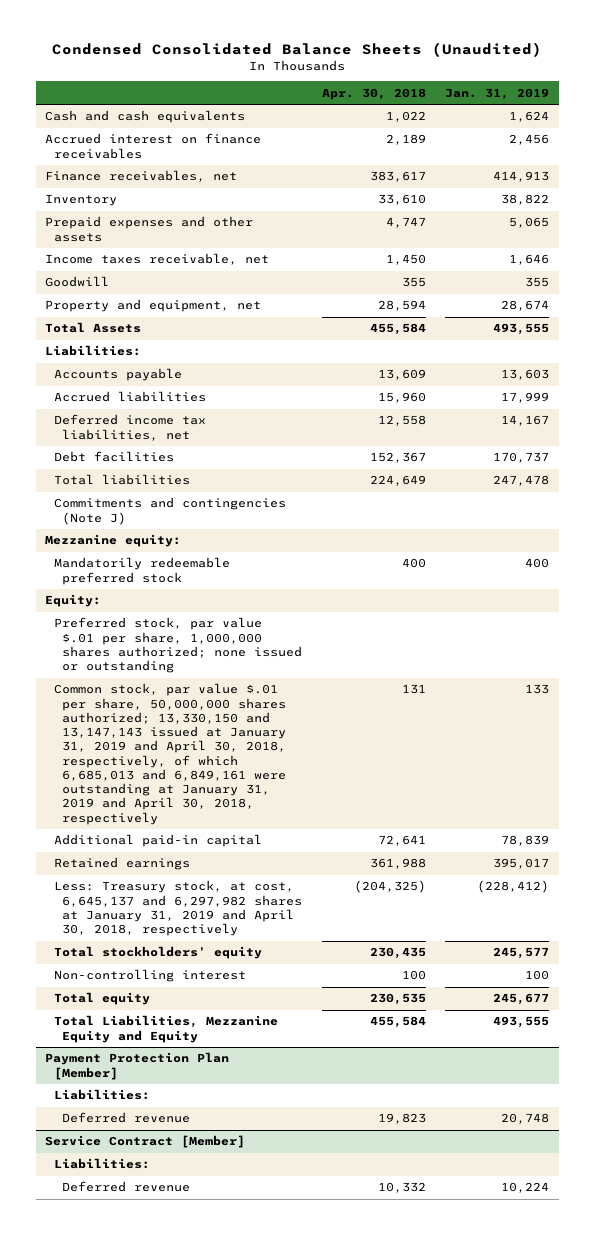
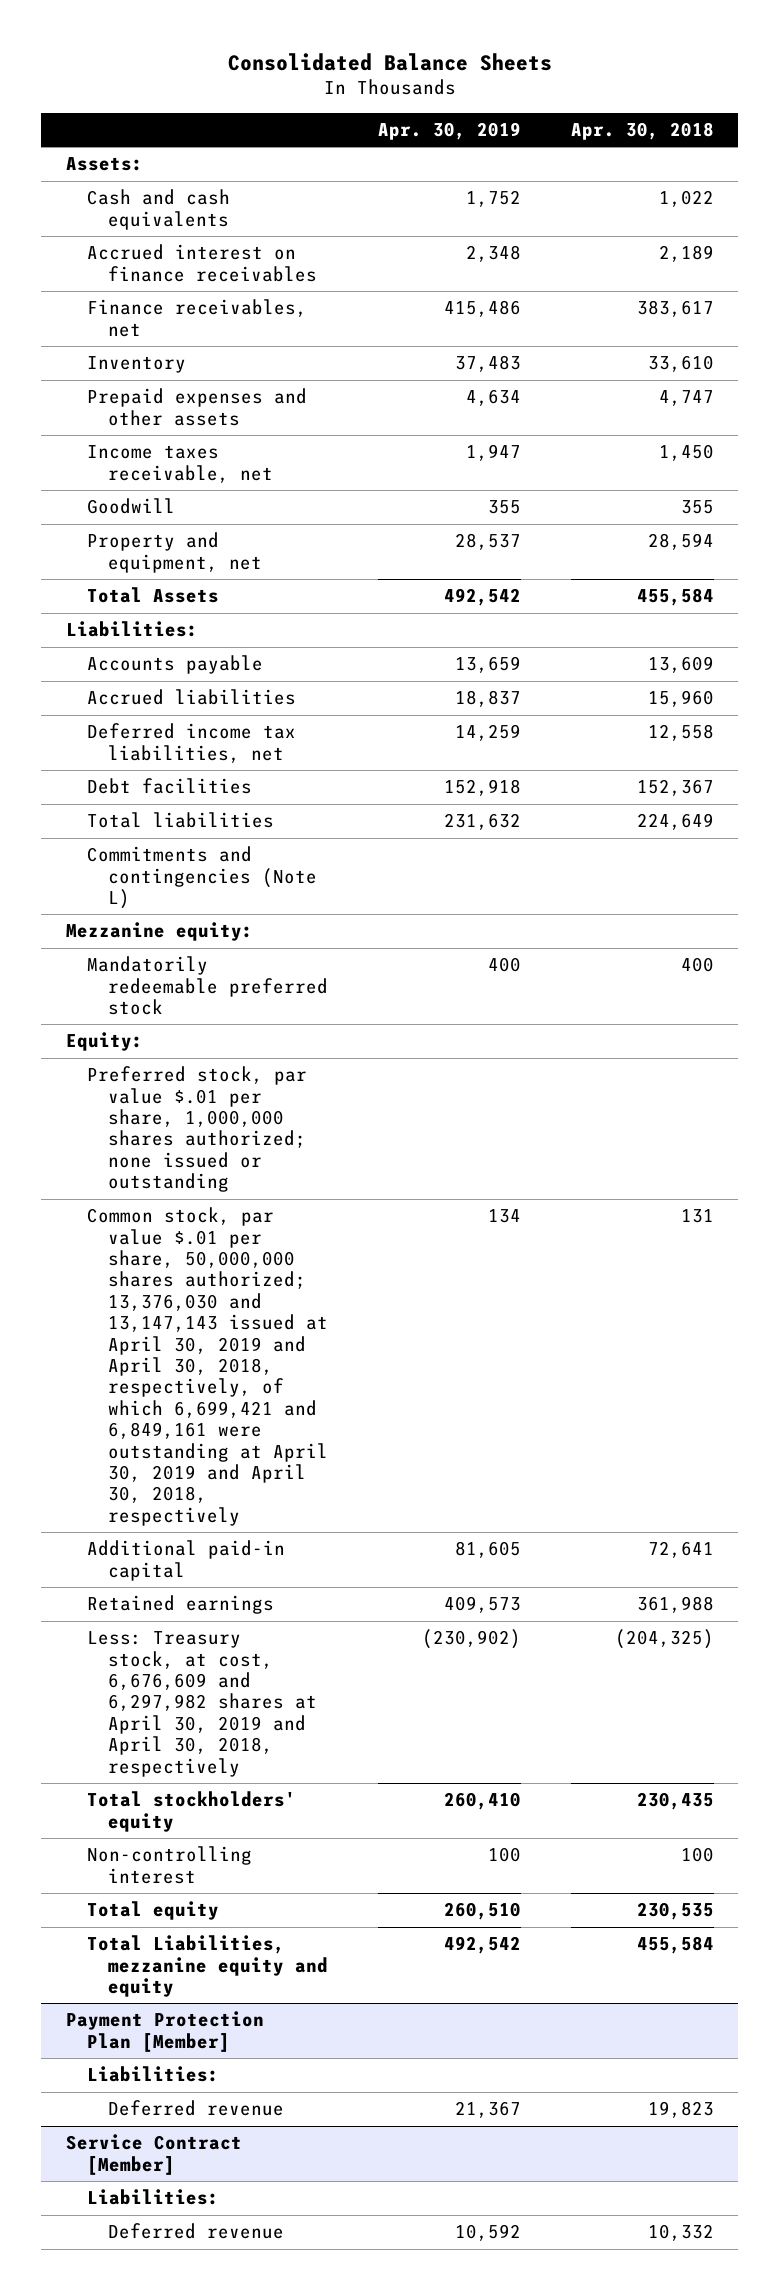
- Condensed Consolidated Balance Sheets (Unaudited)
+ Consolidated Balance Sheets
- | Apr. 30, 2018 | Jan. 31, 2019
+ | Apr. 30, 2019 | Apr. 30, 2018
+ Assets:
- Commitments and contingencies (Note J)
+ Commitments and contingencies (Note L)
- Common stock, par value $.01 per share, 50,000,000 shares authorized; 13,330,150 and 13,147,143 issued at January 31, 2019 and April 30, 2018, respectively, of which 6,685,013 and 6,849,161 were outstanding at January 31, 2019 and April 30, 2018, respectively | 131 | 133
+ Common stock, par value $.01 per share, 50,000,000 shares authorized; 13,376,030 and 13,147,143 issued at April 30, 2019 and April 30, 2018, respectively, of which 6,699,421 and 6,849,161 were outstanding at April 30, 2019 and April 30, 2018, respectively | 134 | 131
- Less: Treasury stock, at cost, 6,645,137 and 6,297,982 shares at January 31, 2019 and April 30, 2018, respectively | (204,325) | (228,412)
+ Less: Treasury stock, at cost, 6,676,609 and 6,297,982 shares at April 30, 2019 and April 30, 2018, respectively | (230,902) | (204,325)
- Total Liabilities, Mezzanine Equity and Equity | 455,584 | 493,555
+ Total Liabilities, mezzanine equity and equity | 492,542 | 455,584

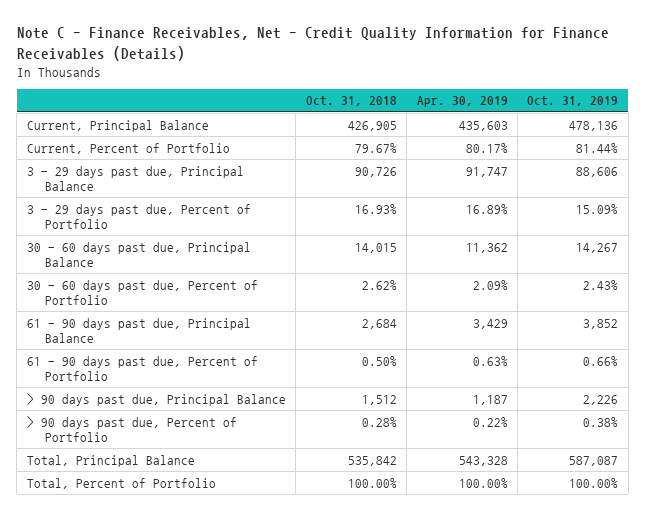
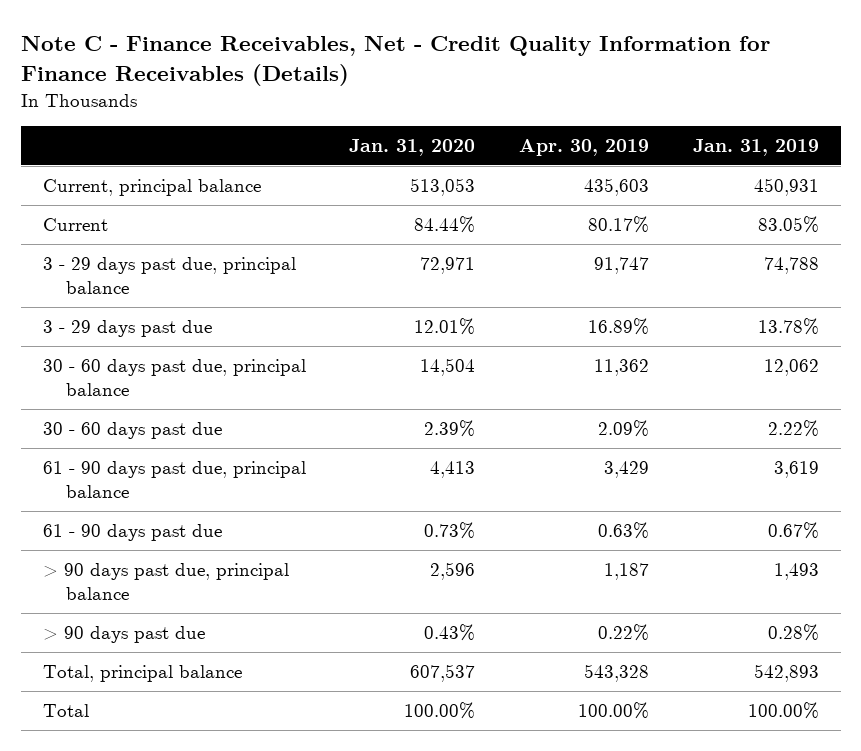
- | Oct. 31, 2018 | Apr. 30, 2019 | Oct. 31, 2019
+ | Jan. 31, 2020 | Apr. 30, 2019 | Jan. 31, 2019
- Current, Principal Balance | 426,905 | 435,603 | 478,136
- Current, Percent of Portfolio | 79.67% | 80.17% | 81.44%
- 3 - 29 days past due, Principal Balance | 90,726 | 91,747 | 88,606
- 3 - 29 days past due, Percent of Portfolio | 16.93% | 16.89% | 15.09%
- 30 - 60 days past due, Principal Balance | 14,015 | 11,362 | 14,267
- 30 - 60 days past due, Percent of Portfolio | 2.62% | 2.09% | 2.43%
- 61 - 90 days past due, Principal Balance | 2,684 | 3,429 | 3,852
- 61 - 90 days past due, Percent of Portfolio | 0.50% | 0.63% | 0.66%
- > 90 days past due, Principal Balance | 1,512 | 1,187 | 2,226
- > 90 days past due, Percent of Portfolio | 0.28% | 0.22% | 0.38%
- Total, Principal Balance | 535,842 | 543,328 | 587,087
- Total, Percent of Portfolio | 100.00% | 100.00% | 100.00%
+ Current, principal balance | 513,053 | 435,603 | 450,931
+ Current | 84.44% | 80.17% | 83.05%
+ 3 - 29 days past due, principal balance | 72,971 | 91,747 | 74,788
+ 3 - 29 days past due | 12.01% | 16.89% | 13.78%
+ 30 - 60 days past due, principal balance | 14,504 | 11,362 | 12,062
+ 30 - 60 days past due | 2.39% | 2.09% | 2.22%
+ 61 - 90 days past due, principal balance | 4,413 | 3,429 | 3,619
+ 61 - 90 days past due | 0.73% | 0.63% | 0.67%
+ > 90 days past due, principal balance | 2,596 | 1,187 | 1,493
+ > 90 days past due | 0.43% | 0.22% | 0.28%
+ Total, principal balance | 607,537 | 543,328 | 542,893
+ Total | 100.00% | 100.00% | 100.00%

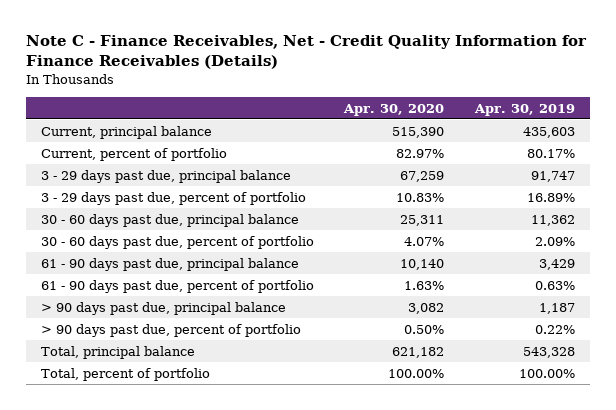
- | Jan. 31, 2020 | Apr. 30, 2019 | Jan. 31, 2019
+ | Apr. 30, 2020 | Apr. 30, 2019
- Current | 84.44% | 80.17% | 83.05%
+ Current, percent of portfolio | 82.97% | 80.17%
- 3 - 29 days past due | 12.01% | 16.89% | 13.78%
+ 3 - 29 days past due, percent of portfolio | 10.83% | 16.89%
- 30 - 60 days past due | 2.39% | 2.09% | 2.22%
+ 30 - 60 days past due, percent of portfolio | 4.07% | 2.09%
- 61 - 90 days past due | 0.73% | 0.63% | 0.67%
+ 61 - 90 days past due, percent of portfolio | 1.63% | 0.63%
- > 90 days past due | 0.43% | 0.22% | 0.28%
+ > 90 days past due, percent of portfolio | 0.50% | 0.22%
- Total | 100.00% | 100.00% | 100.00%
+ Total, percent of portfolio | 100.00% | 100.00%

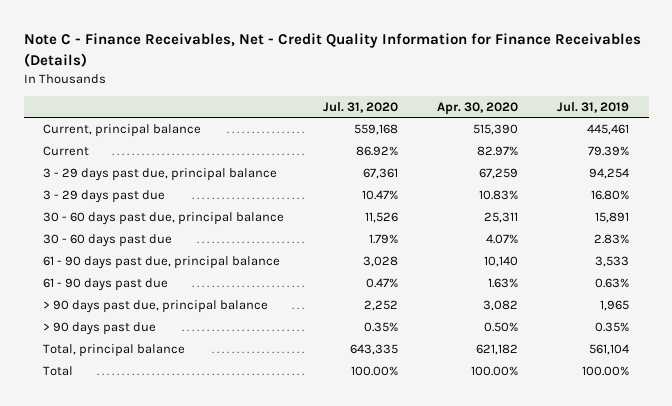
- | Apr. 30, 2020 | Apr. 30, 2019
+ | Jul. 31, 2020 | Apr. 30, 2020 | Jul. 31, 2019
- Current, percent of portfolio | 82.97% | 80.17%
+ Current | 86.92% | 82.97% | 79.39%
- 3 - 29 days past due, percent of portfolio | 10.83% | 16.89%
+ 3 - 29 days past due | 10.47% | 10.83% | 16.80%
- 30 - 60 days past due, percent of portfolio | 4.07% | 2.09%
+ 30 - 60 days past due | 1.79% | 4.07% | 2.83%
- 61 - 90 days past due, percent of portfolio | 1.63% | 0.63%
+ 61 - 90 days past due | 0.47% | 1.63% | 0.63%
- > 90 days past due, percent of portfolio | 0.50% | 0.22%
+ > 90 days past due | 0.35% | 0.50% | 0.35%
- Total, percent of portfolio | 100.00% | 100.00%
+ Total | 100.00% | 100.00% | 100.00%

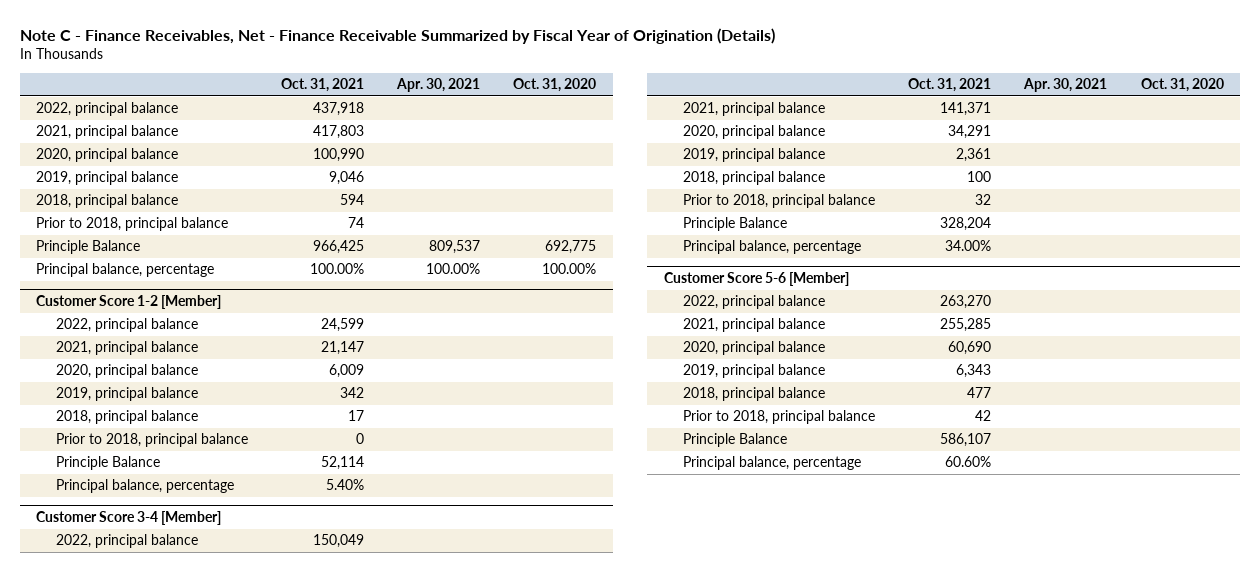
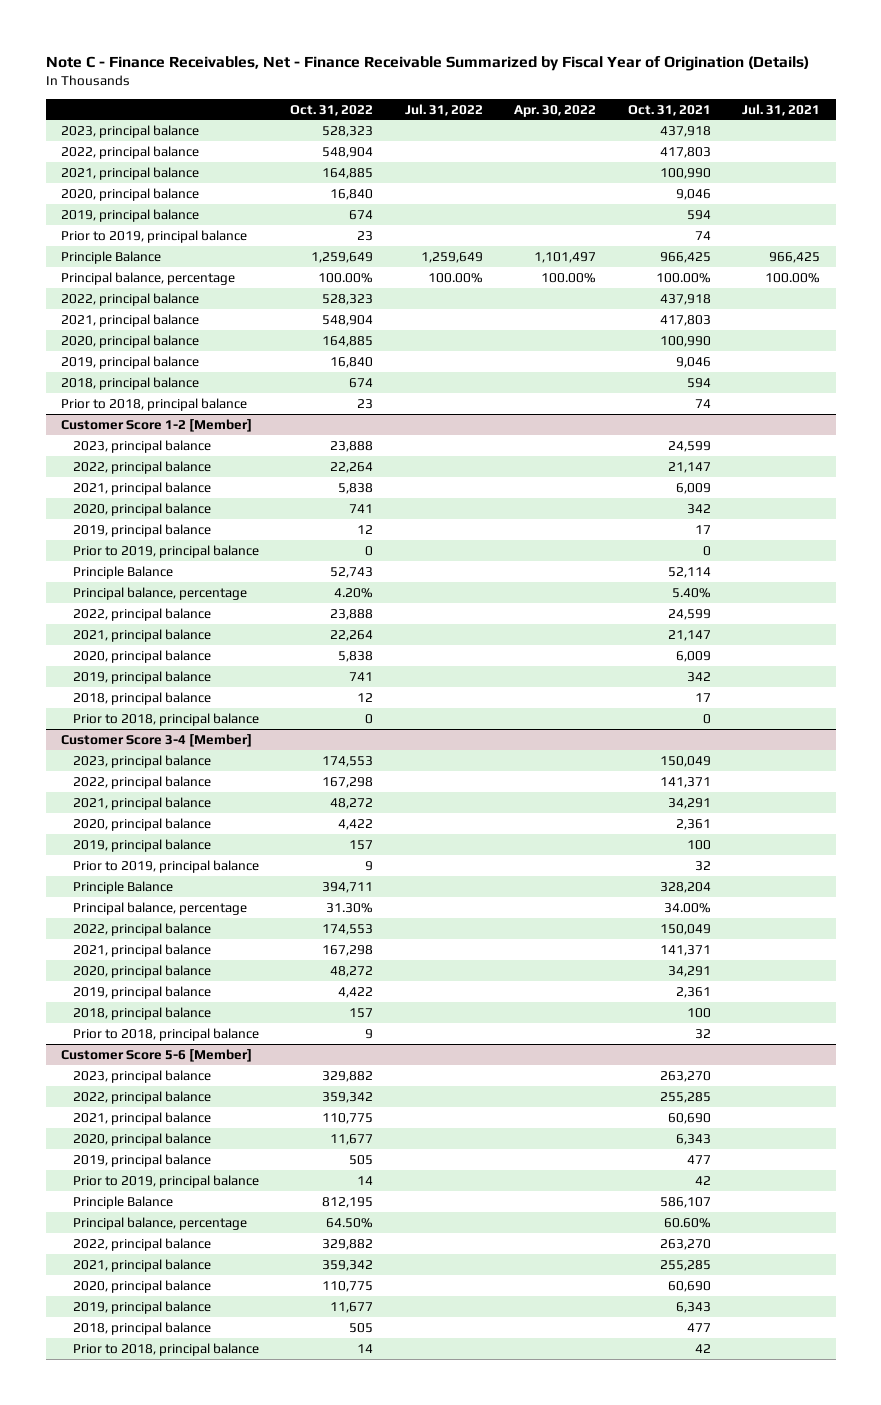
- | Oct. 31, 2021 | Apr. 30, 2021 | Oct. 31, 2020
+ | Oct. 31, 2022 | Jul. 31, 2022 | Apr. 30, 2022 | Oct. 31, 2021 | Jul. 31, 2021
+ 2023, principal balance | 528,323 | | | 437,918 |
+ 2022, principal balance | 548,904 | | | 417,803 |
+ 2021, principal balance | 164,885 | | | 100,990 |
+ 2020, principal balance | 16,840 | | | 9,046 |
+ 2019, principal balance | 674 | | | 594 |
+ Prior to 2019, principal balance | 23 | | | 74 |
moved up: Principle Balance | 1,259,649 | 1,259,649 | 1,101,497 | 966,425 | 966,425
moved up: Principal balance, percentage | 100.00% | 100.00% | 100.00% | 100.00% | 100.00%
@ Customer Score 1-2 [Member]
+ 2023, principal balance | 23,888 | | | 24,599 |
+ 2022, principal balance | 22,264 | | | 21,147 |
+ 2021, principal balance | 5,838 | | | 6,009 |
+ 2020, principal balance | 741 | | | 342 |
+ 2019, principal balance | 12 | | | 17 |
+ Prior to 2019, principal balance | 0 | | | 0 |
moved up: Principle Balance | 52,743 | | | 52,114 |
moved up: Principal balance, percentage | 4.20% | | | 5.40% |
@ Customer Score 3-4 [Member]
+ 2023, principal balance | 174,553 | | | 150,049 |
+ 2022, principal balance | 167,298 | | | 141,371 |
+ 2021, principal balance | 48,272 | | | 34,291 |
+ 2020, principal balance | 4,422 | | | 2,361 |
+ 2019, principal balance | 157 | | | 100 |
+ Prior to 2019, principal balance | 9 | | | 32 |
moved up: Principle Balance | 394,711 | | | 328,204 |
moved up: Principal balance, percentage | 31.30% | | | 34.00% |
@ Customer Score 5-6 [Member]
+ 2023, principal balance | 329,882 | | | 263,270 |
+ 2022, principal balance | 359,342 | | | 255,285 |
+ 2021, principal balance | 110,775 | | | 60,690 |
+ 2020, principal balance | 11,677 | | | 6,343 |
+ 2019, principal balance | 505 | | | 477 |
+ Prior to 2019, principal balance | 14 | | | 42 |
moved up: Principle Balance | 812,195 | | | 586,107 |
moved up: Principal balance, percentage | 64.50% | | | 60.60% |

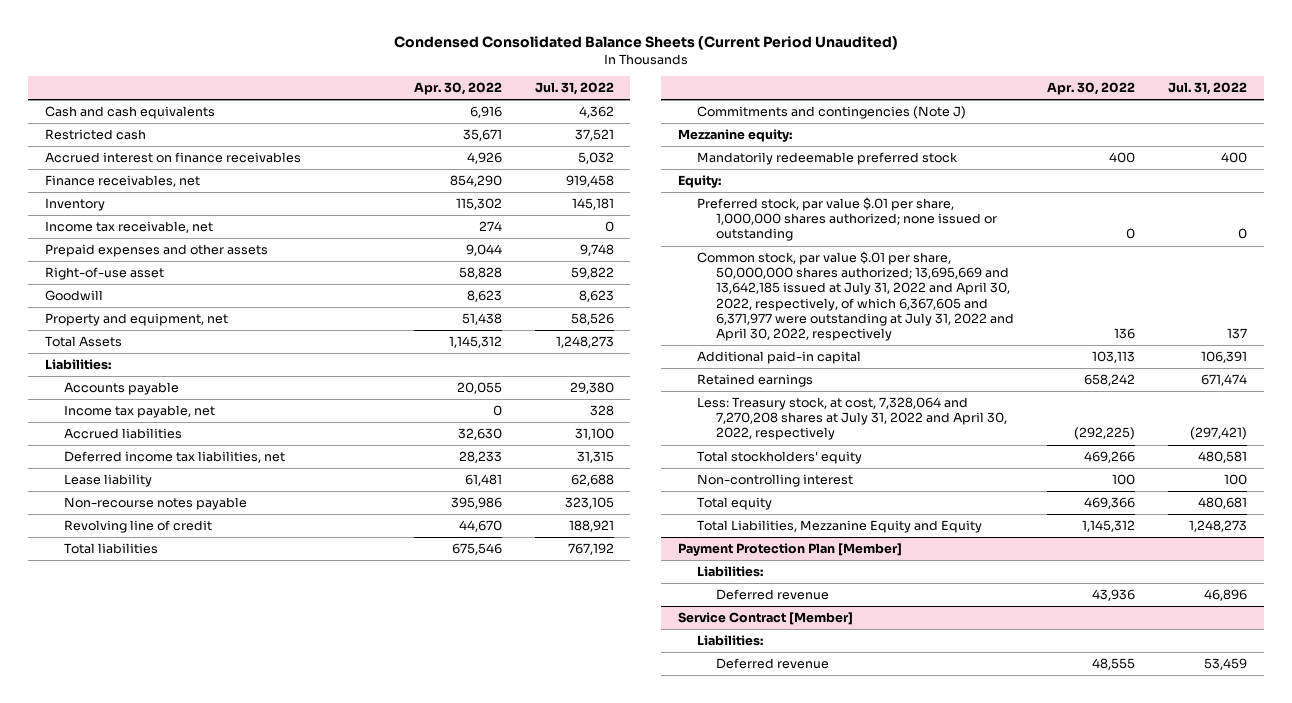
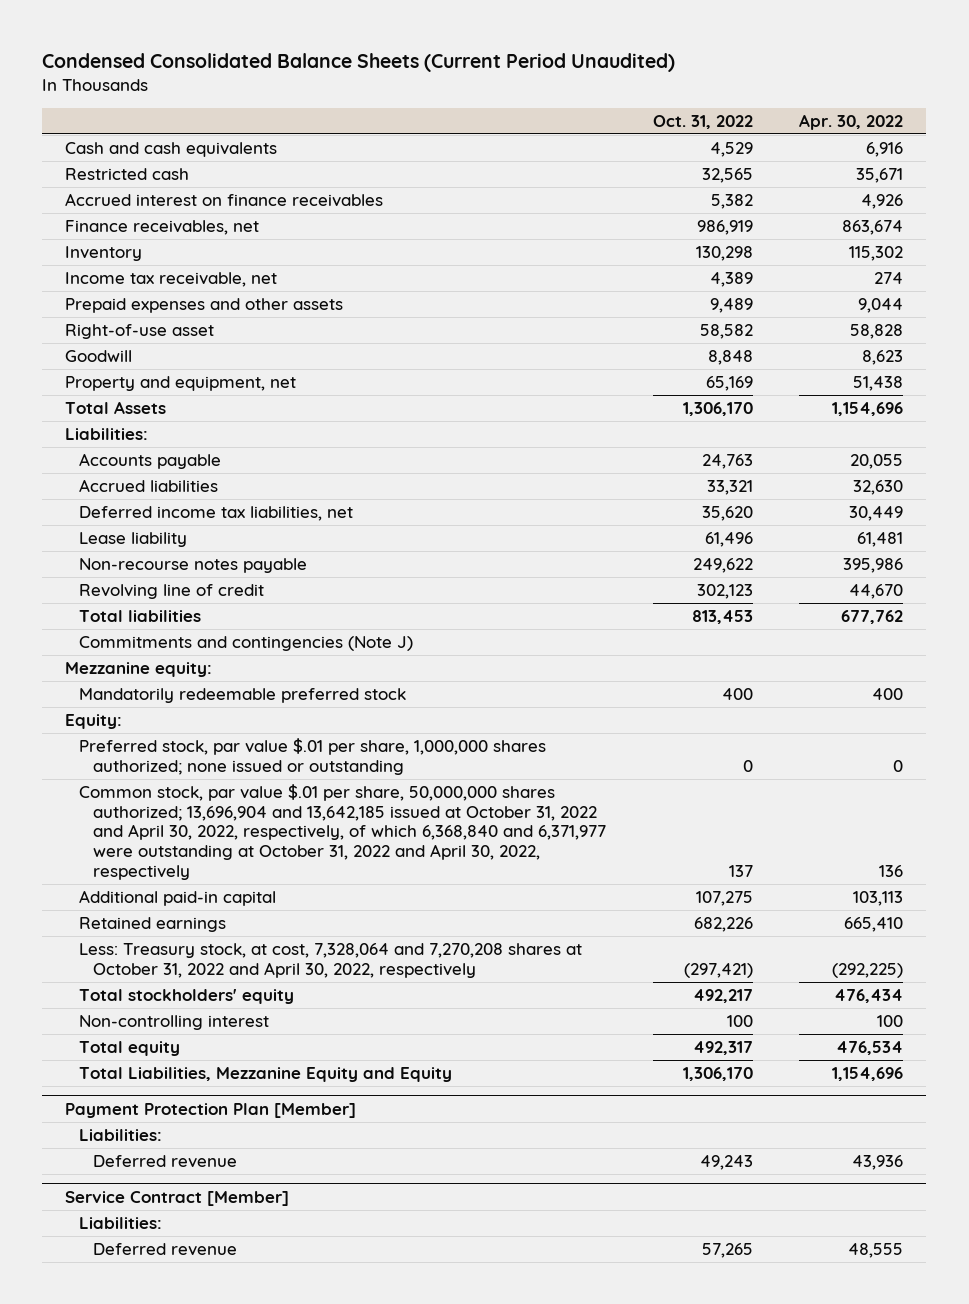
- | Apr. 30, 2022 | Jul. 31, 2022
+ | Oct. 31, 2022 | Apr. 30, 2022
- Finance receivables, net | 854,290 | 919,458
+ Finance receivables, net | 986,919 | 863,674
- Total Assets | 1,145,312 | 1,248,273
+ Total Assets | 1,306,170 | 1,154,696
- Income tax payable, net | 0 | 328
- Deferred income tax liabilities, net | 28,233 | 31,315
+ Deferred income tax liabilities, net | 35,620 | 30,449
- Total liabilities | 675,546 | 767,192
+ Total liabilities | 813,453 | 677,762
- Common stock, par value $.01 per share, 50,000,000 shares authorized; 13,695,669 and 13,642,185 issued at July 31, 2022 and April 30, 2022, respectively, of which 6,367,605 and 6,371,977 were outstanding at July 31, 2022 and April 30, 2022, respectively | 136 | 137
+ Common stock, par value $.01 per share, 50,000,000 shares authorized; 13,696,904 and 13,642,185 issued at October 31, 2022 and April 30, 2022, respectively, of which 6,368,840 and 6,371,977 were outstanding at October 31, 2022 and April 30, 2022, respectively | 137 | 136
- Retained earnings | 658,242 | 671,474
- Less: Treasury stock, at cost, 7,328,064 and 7,270,208 shares at July 31, 2022 and April 30, 2022, respectively | (292,225) | (297,421)
- Total stockholders' equity | 469,266 | 480,581
+ Retained earnings | 682,226 | 665,410
+ Less: Treasury stock, at cost, 7,328,064 and 7,270,208 shares at October 31, 2022 and April 30, 2022, respectively | (297,421) | (292,225)
+ Total stockholders' equity | 492,217 | 476,434
- Total equity | 469,366 | 480,681
- Total Liabilities, Mezzanine Equity and Equity | 1,145,312 | 1,248,273
+ Total equity | 492,317 | 476,534
+ Total Liabilities, Mezzanine Equity and Equity | 1,306,170 | 1,154,696

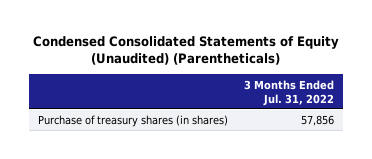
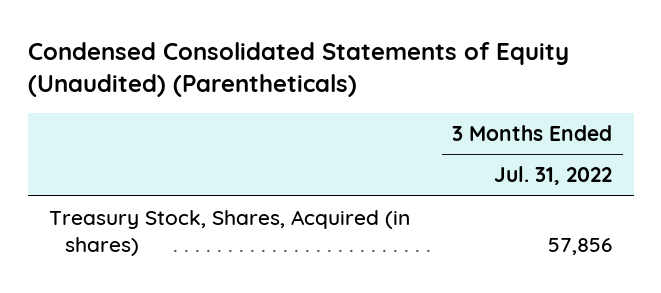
- Purchase of treasury shares (in shares) | 57,856
+ Treasury Stock, Shares, Acquired (in shares) | 57,856

